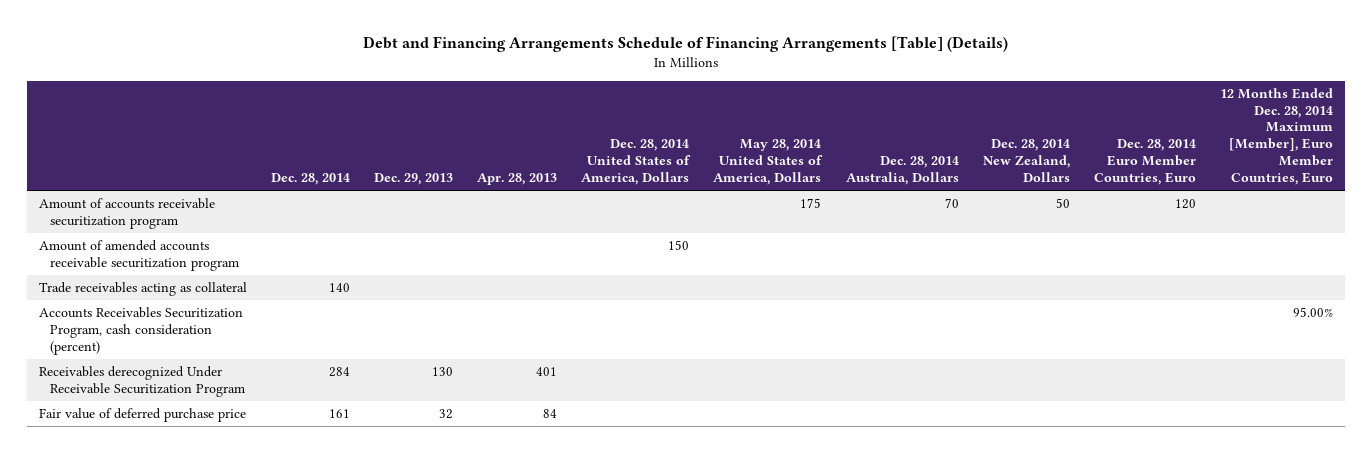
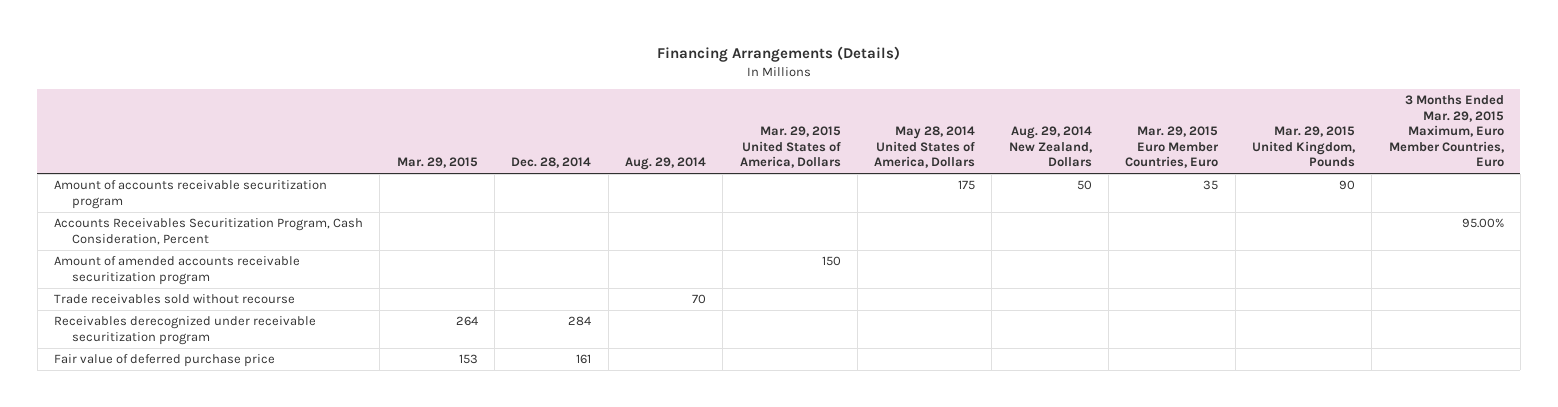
- Debt and Financing Arrangements Schedule of Financing Arrangements [Table] (Details)
+ Financing Arrangements (Details)
- | Dec. 28, 2014 | Dec. 29, 2013 | Apr. 28, 2013 | Dec. 28, 2014 United States of America, Dollars | May 28, 2014 United States of America, Dollars | Dec. 28, 2014 Australia, Dollars | Dec. 28, 2014 New Zealand, Dollars | Dec. 28, 2014 Euro Member Countries, Euro | 12 Months Ended Dec. 28, 2014 Maximum [Member], Euro Member Countries, Euro
+ | Mar. 29, 2015 | Dec. 28, 2014 | Aug. 29, 2014 | Mar. 29, 2015 United States of America, Dollars | May 28, 2014 United States of America, Dollars | Aug. 29, 2014 New Zealand, Dollars | Mar. 29, 2015 Euro Member Countries, Euro | Mar. 29, 2015 United Kingdom, Pounds | 3 Months Ended Mar. 29, 2015 Maximum, Euro Member Countries, Euro
+ Accounts Receivables Securitization Program, Cash Consideration, Percent | | | | | | | | | 95.00%
- Trade receivables acting as collateral | 140 | | | | | | | |
- Accounts Receivables Securitization Program, cash consideration (percent) | | | | | | | | | 95.00%
- Receivables derecognized Under Receivable Securitization Program | 284 | 130 | 401 | | | | | |
+ Trade receivables sold without recourse | | | 70 | | | | | |
+ Receivables derecognized under receivable securitization program | 264 | 284 | | | | | | |

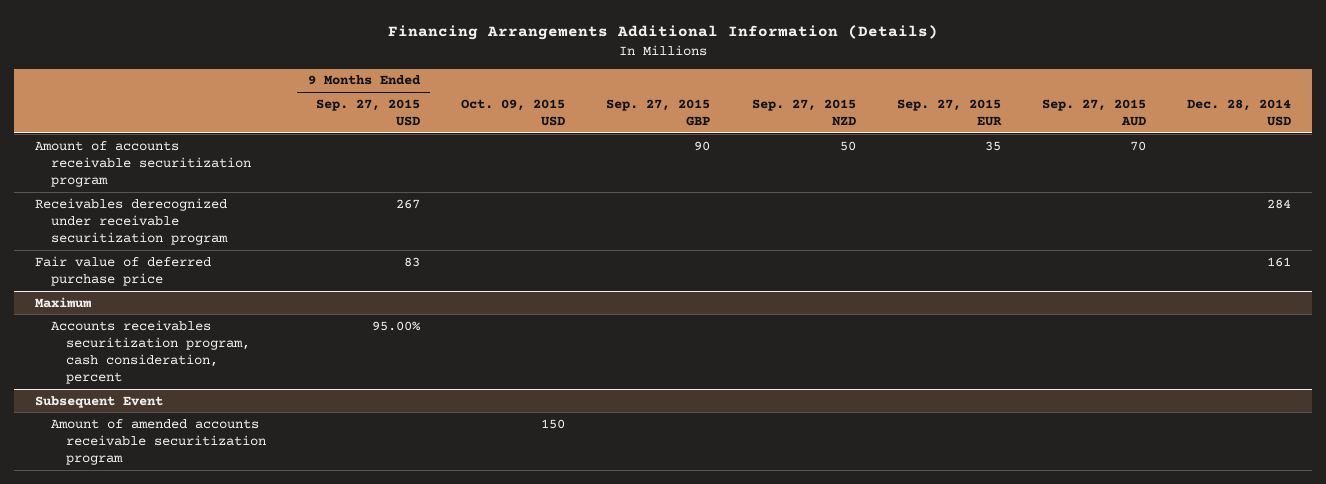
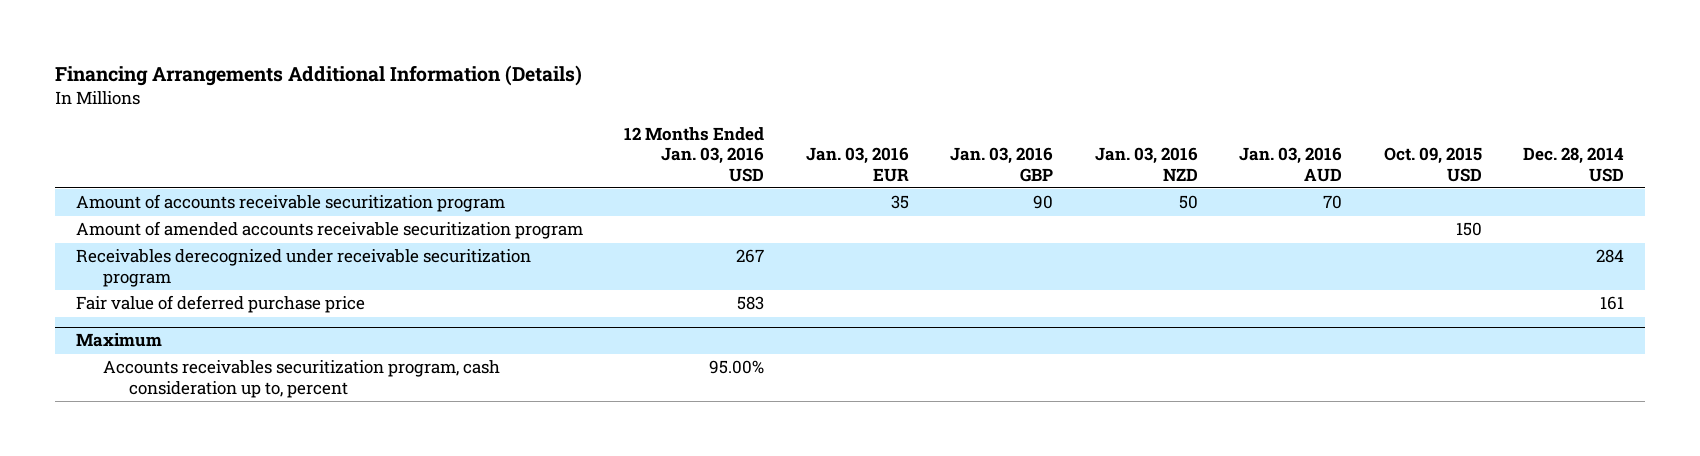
- | 9 Months Ended Sep. 27, 2015 USD | Oct. 09, 2015 USD | Sep. 27, 2015 GBP | Sep. 27, 2015 NZD | Sep. 27, 2015 EUR | Sep. 27, 2015 AUD | Dec. 28, 2014 USD
+ | 12 Months Ended Jan. 03, 2016 USD | Jan. 03, 2016 EUR | Jan. 03, 2016 GBP | Jan. 03, 2016 NZD | Jan. 03, 2016 AUD | Oct. 09, 2015 USD | Dec. 28, 2014 USD
+ Amount of amended accounts receivable securitization program | | | | | | 150 |
@ Maximum
- Accounts receivables securitization program, cash consideration, percent | 95.00% | | | | | |
- Subsequent Event
- Amount of amended accounts receivable securitization program | | 150 | | | | |
@ Maximum
+ Accounts receivables securitization program, cash consideration up to, percent | 95.00% | | | | | |

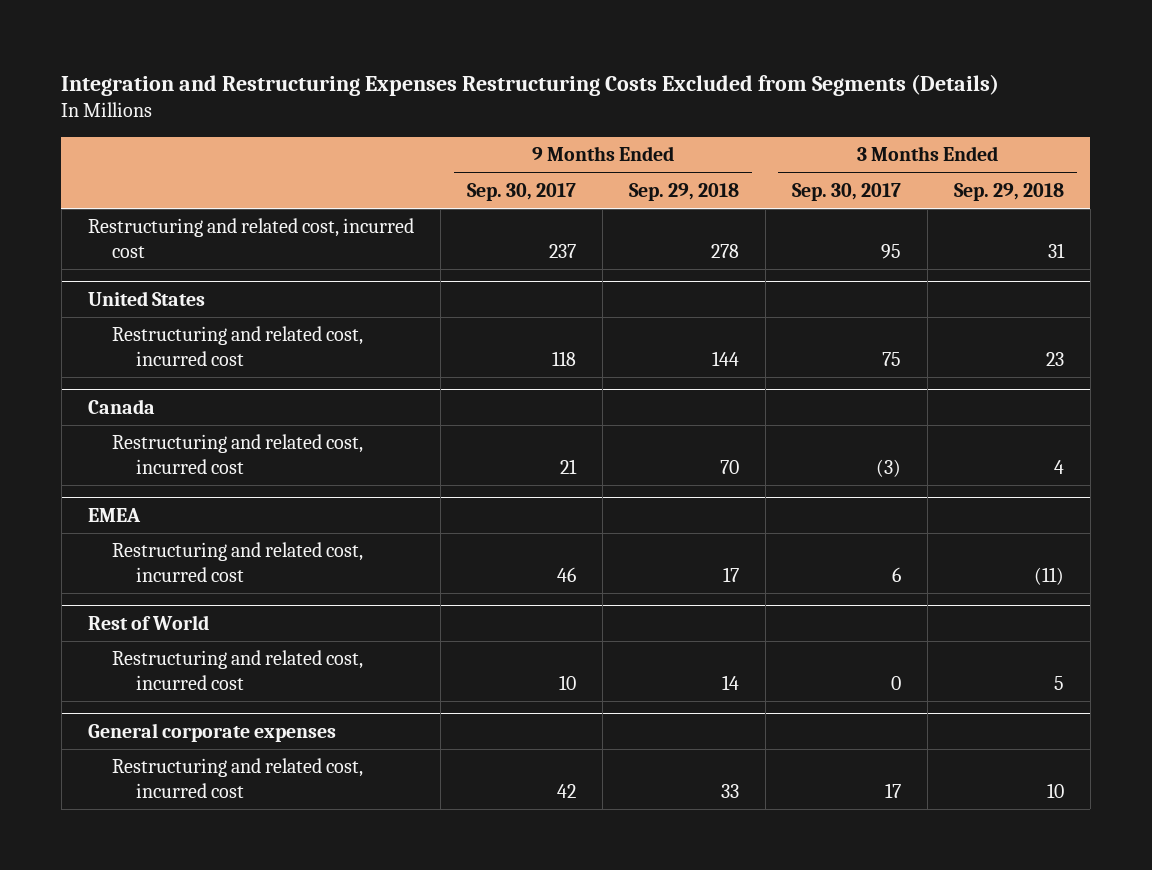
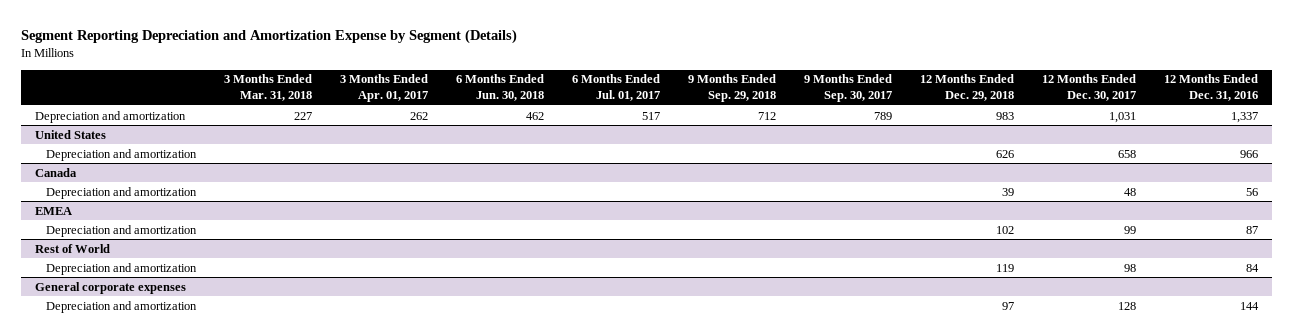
- Integration and Restructuring Expenses Restructuring Costs Excluded from Segments (Details)
+ Segment Reporting Depreciation and Amortization Expense by Segment (Details)
- | 9 Months Ended Sep. 30, 2017 | 9 Months Ended Sep. 29, 2018 | 3 Months Ended Sep. 30, 2017 | 3 Months Ended Sep. 29, 2018
+ | 3 Months Ended Mar. 31, 2018 | 3 Months Ended Apr. 01, 2017 | 6 Months Ended Jun. 30, 2018 | 6 Months Ended Jul. 01, 2017 | 9 Months Ended Sep. 29, 2018 | 9 Months Ended Sep. 30, 2017 | 12 Months Ended Dec. 29, 2018 | 12 Months Ended Dec. 30, 2017 | 12 Months Ended Dec. 31, 2016
- Restructuring and related cost, incurred cost | 237 | 278 | 95 | 31
+ Depreciation and amortization | 227 | 262 | 462 | 517 | 712 | 789 | 983 | 1,031 | 1,337
@ United States
- Restructuring and related cost, incurred cost | 118 | 144 | 75 | 23
+ Depreciation and amortization | | | | | | | 626 | 658 | 966
@ Canada
- Restructuring and related cost, incurred cost | 21 | 70 | (3) | 4
+ Depreciation and amortization | | | | | | | 39 | 48 | 56
@ EMEA
- Restructuring and related cost, incurred cost | 46 | 17 | 6 | (11)
+ Depreciation and amortization | | | | | | | 102 | 99 | 87
@ Rest of World
- Restructuring and related cost, incurred cost | 10 | 14 | 0 | 5
+ Depreciation and amortization | | | | | | | 119 | 98 | 84
@ General corporate expenses
- Restructuring and related cost, incurred cost | 42 | 33 | 17 | 10
+ Depreciation and amortization | | | | | | | 97 | 128 | 144

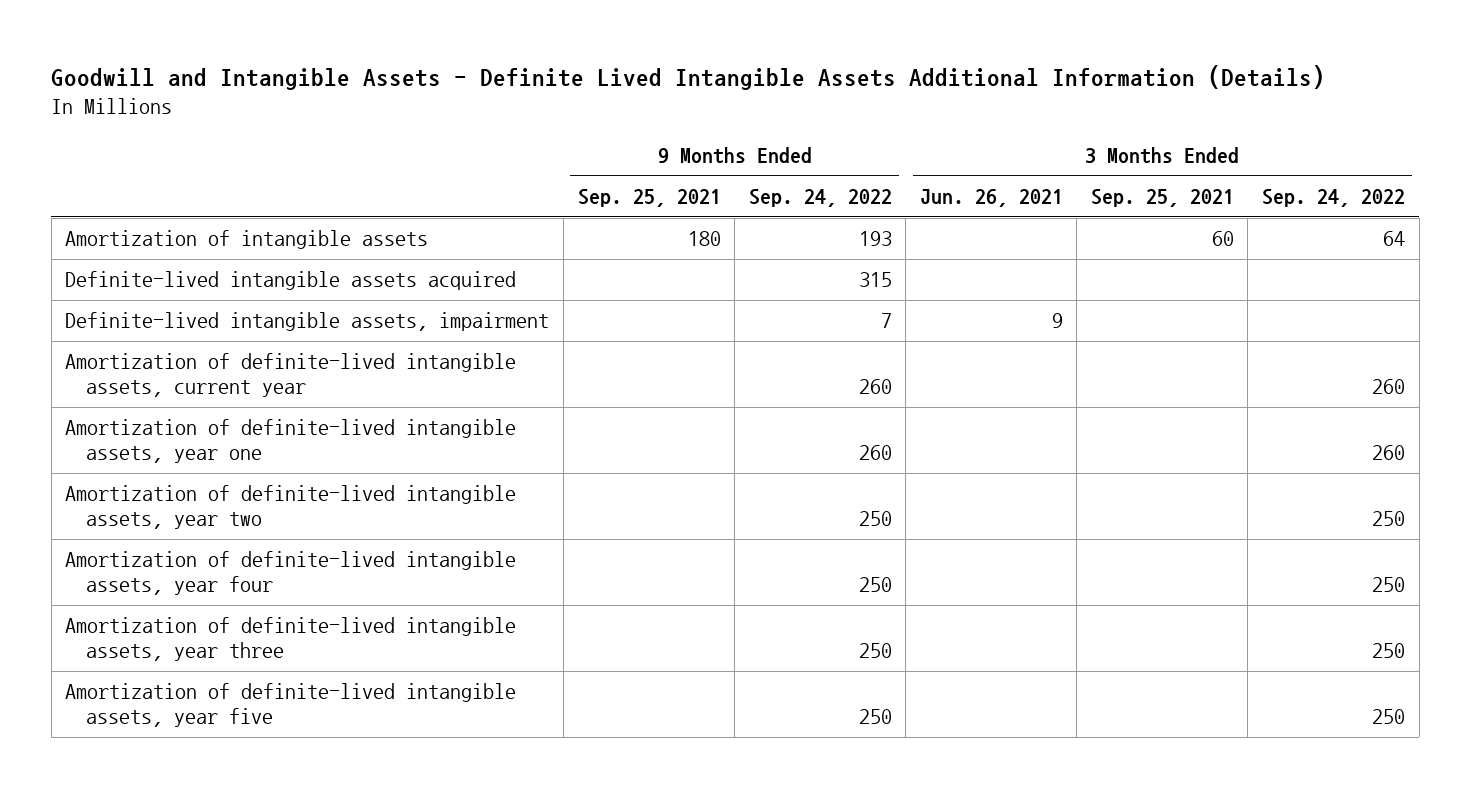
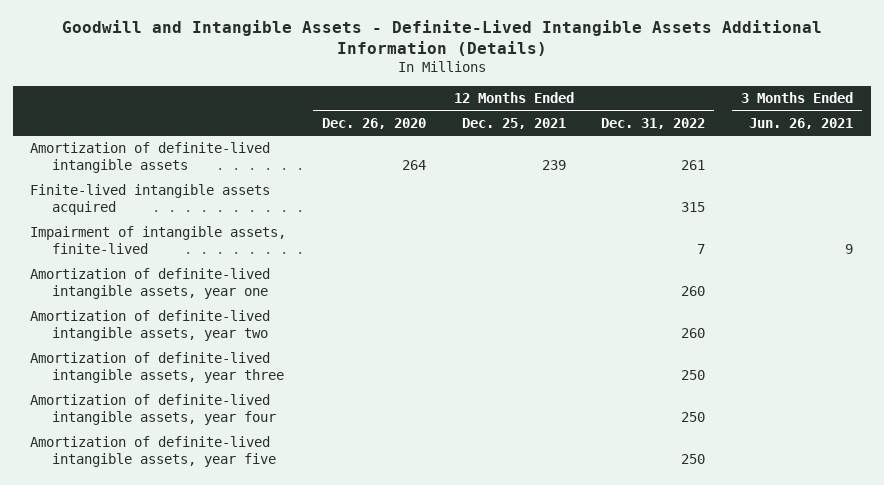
- Goodwill and Intangible Assets - Definite Lived Intangible Assets Additional Information (Details)
+ Goodwill and Intangible Assets - Definite-Lived Intangible Assets Additional Information (Details)
- | 9 Months Ended Sep. 25, 2021 | 9 Months Ended Sep. 24, 2022 | 3 Months Ended Jun. 26, 2021 | 3 Months Ended Sep. 25, 2021 | 3 Months Ended Sep. 24, 2022
+ | 12 Months Ended Dec. 26, 2020 | 12 Months Ended Dec. 25, 2021 | 12 Months Ended Dec. 31, 2022 | 3 Months Ended Jun. 26, 2021
- Amortization of intangible assets | 180 | 193 | | 60 | 64
- Definite-lived intangible assets acquired | | 315 | | |
- Definite-lived intangible assets, impairment | | 7 | 9 | |
- Amortization of definite-lived intangible assets, current year | | 260 | | | 260
+ Amortization of definite-lived intangible assets | 264 | 239 | 261 |
+ Finite-lived intangible assets acquired | | | 315 |
+ Impairment of intangible assets, finite-lived | | | 7 | 9
moved down: Amortization of definite-lived intangible assets, year four | | | 250 |

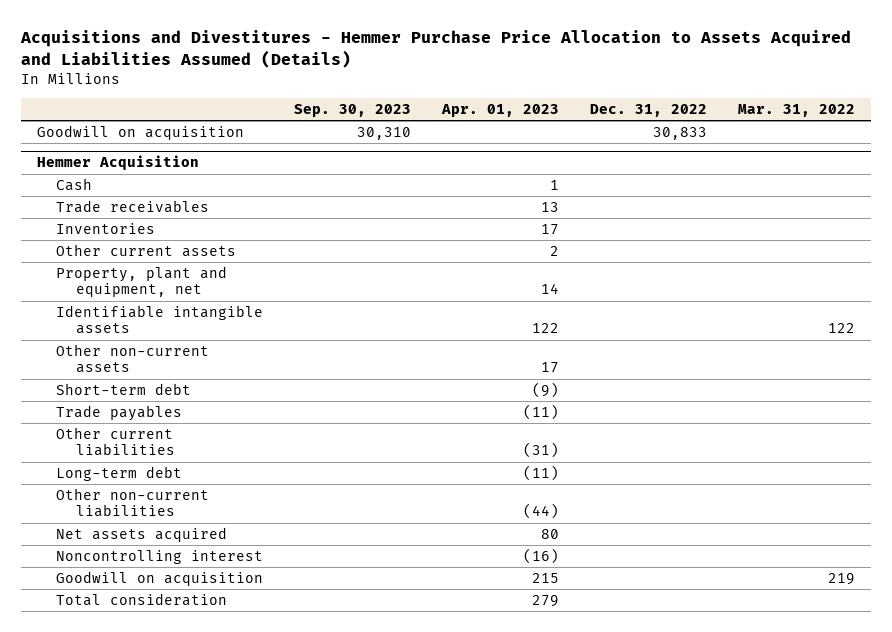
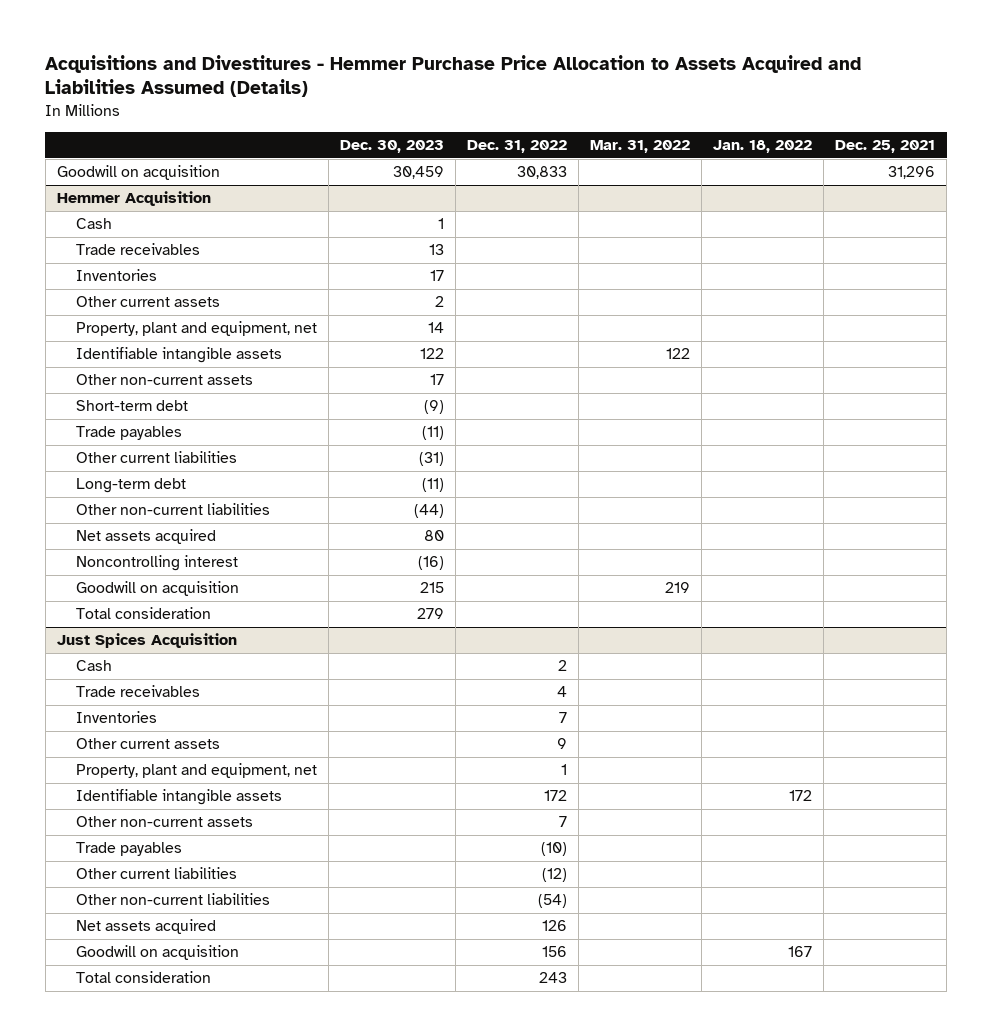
- | Sep. 30, 2023 | Apr. 01, 2023 | Dec. 31, 2022 | Mar. 31, 2022
+ | Dec. 30, 2023 | Dec. 31, 2022 | Mar. 31, 2022 | Jan. 18, 2022 | Dec. 25, 2021
+ Just Spices Acquisition
+ Cash | | 2 | | |
+ Trade receivables | | 4 | | |
+ Inventories | | 7 | | |
+ Other current assets | | 9 | | |
+ Property, plant and equipment, net | | 1 | | |
+ Identifiable intangible assets | | 172 | | 172 |
+ Other non-current assets | | 7 | | |
+ Trade payables | | (10) | | |
+ Other current liabilities | | (12) | | |
+ Other non-current liabilities | | (54) | | |
+ Net assets acquired | | 126 | | |
+ Goodwill on acquisition | | 156 | | 167 |
+ Total consideration | | 243 | | |

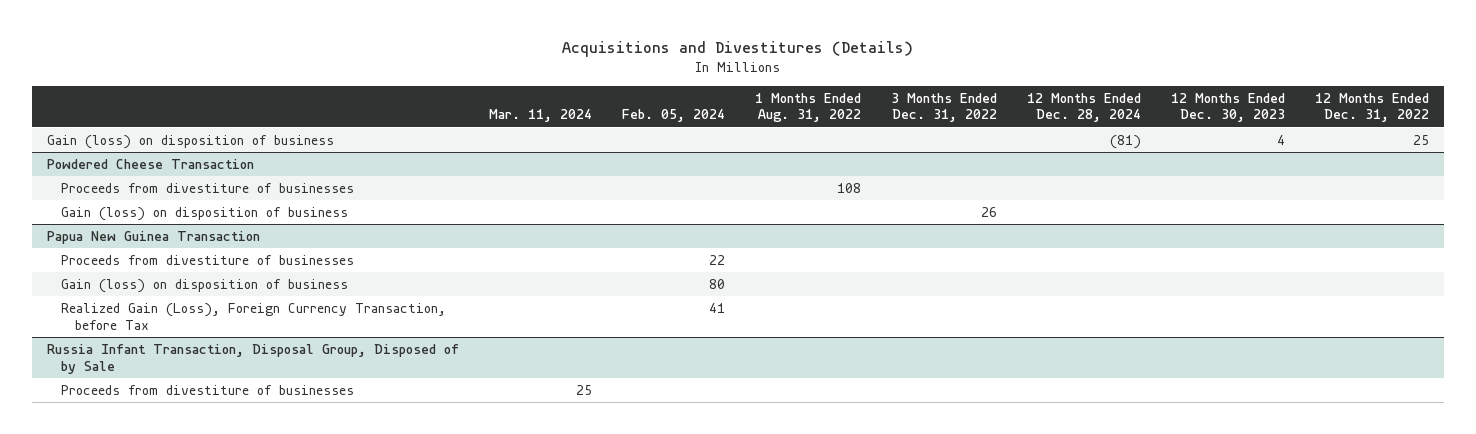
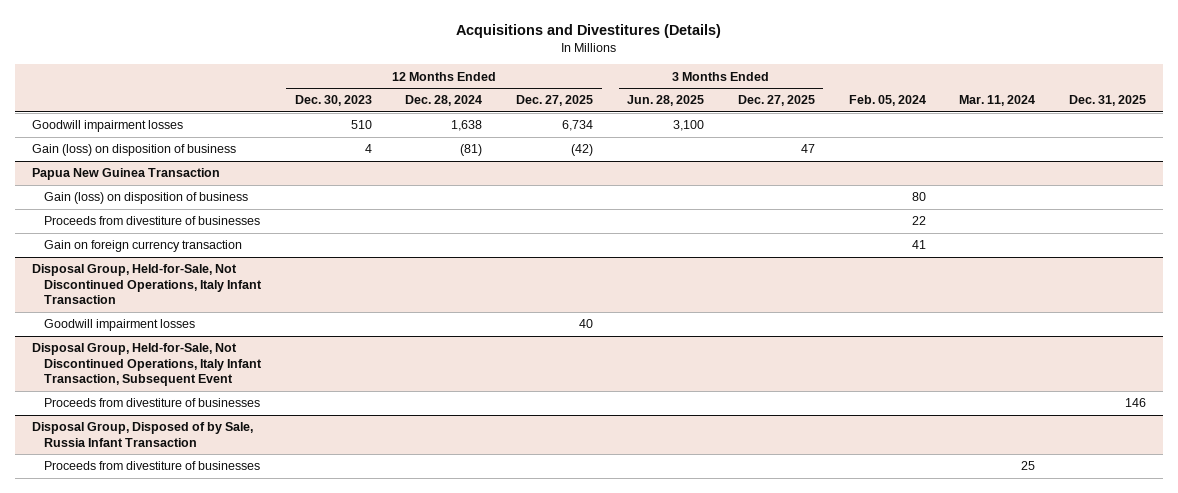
- | Mar. 11, 2024 | Feb. 05, 2024 | 1 Months Ended Aug. 31, 2022 | 3 Months Ended Dec. 31, 2022 | 12 Months Ended Dec. 28, 2024 | 12 Months Ended Dec. 30, 2023 | 12 Months Ended Dec. 31, 2022
+ | 12 Months Ended Dec. 30, 2023 | 12 Months Ended Dec. 28, 2024 | 12 Months Ended Dec. 27, 2025 | 3 Months Ended Jun. 28, 2025 | 3 Months Ended Dec. 27, 2025 | Feb. 05, 2024 | Mar. 11, 2024 | Dec. 31, 2025
+ Goodwill impairment losses | 510 | 1,638 | 6,734 | 3,100 | | | |
- Powdered Cheese Transaction
- Proceeds from divestiture of businesses | | | 108 | | | |
- Gain (loss) on disposition of business | | | | 26 | | |
@ Papua New Guinea Transaction
- Realized Gain (Loss), Foreign Currency Transaction, before Tax | | 41 | | | | |
- Russia Infant Transaction, Disposal Group, Disposed of by Sale
@ Papua New Guinea Transaction
moved down: Proceeds from divestiture of businesses | | | | | | 22 | |
+ Gain on foreign currency transaction | | | | | | 41 | |
+ Disposal Group, Held-for-Sale, Not Discontinued Operations, Italy Infant Transaction
+ Goodwill impairment losses | | | 40 | | | | |
+ Disposal Group, Held-for-Sale, Not Discontinued Operations, Italy Infant Transaction, Subsequent Event
+ Proceeds from divestiture of businesses | | | | | | | | 146
+ Disposal Group, Disposed of by Sale, Russia Infant Transaction

